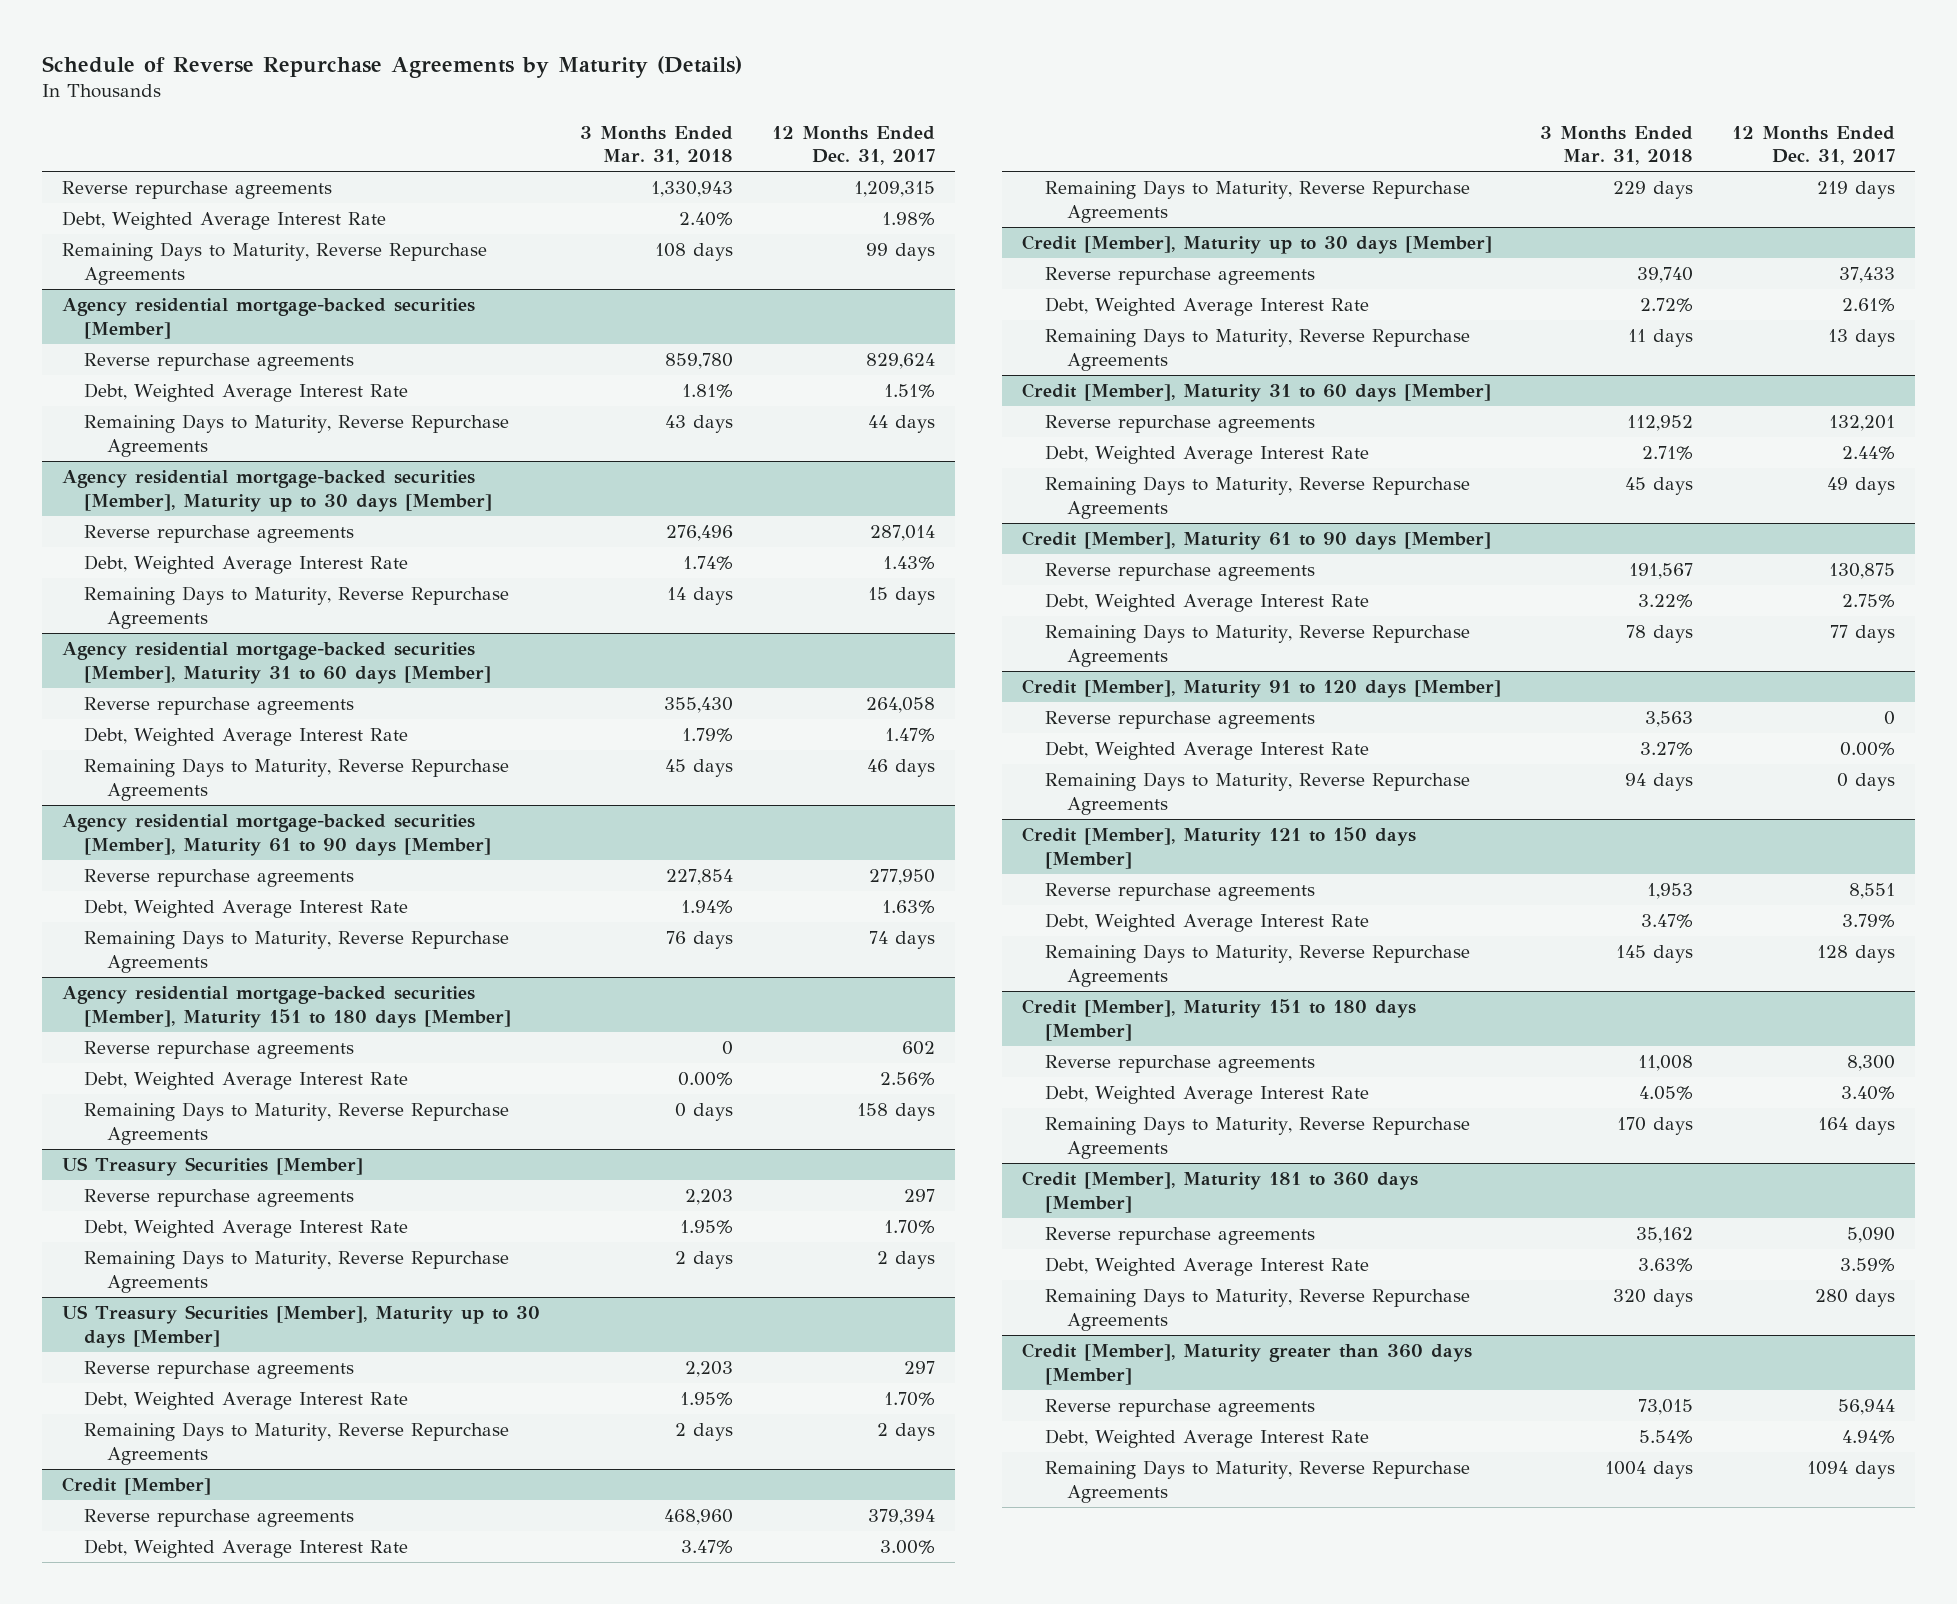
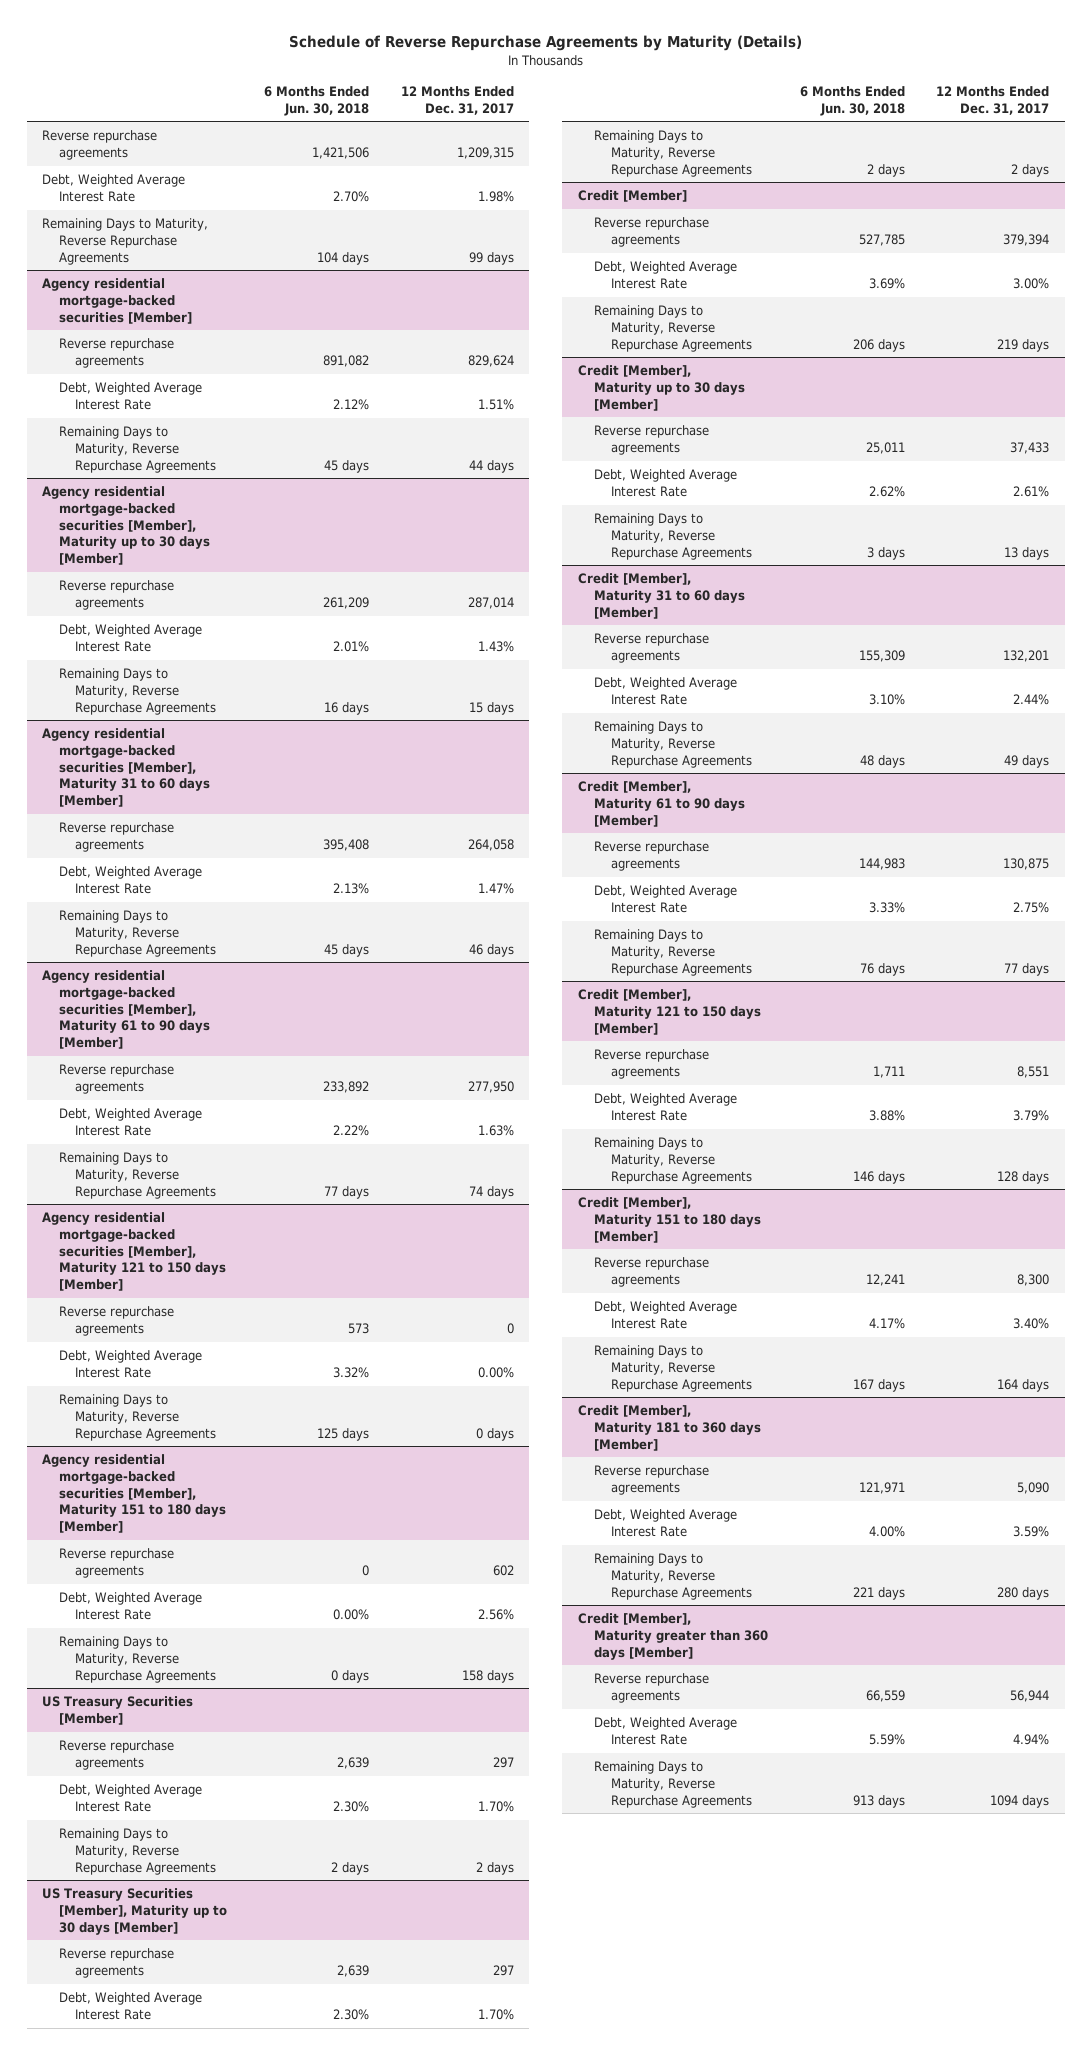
- | 3 Months Ended Mar. 31, 2018 | 12 Months Ended Dec. 31, 2017
+ | 6 Months Ended Jun. 30, 2018 | 12 Months Ended Dec. 31, 2017
+ Agency residential mortgage-backed securities [Member], Maturity 121 to 150 days [Member]
+ Reverse repurchase agreements | 573 | 0
+ Debt, Weighted Average Interest Rate | 3.32% | 0.00%
+ Remaining Days to Maturity, Reverse Repurchase Agreements | 125 days | 0 days
- Credit [Member], Maturity 91 to 120 days [Member]
- Reverse repurchase agreements | 3,563 | 0
- Debt, Weighted Average Interest Rate | 3.27% | 0.00%
- Remaining Days to Maturity, Reverse Repurchase Agreements | 94 days | 0 days

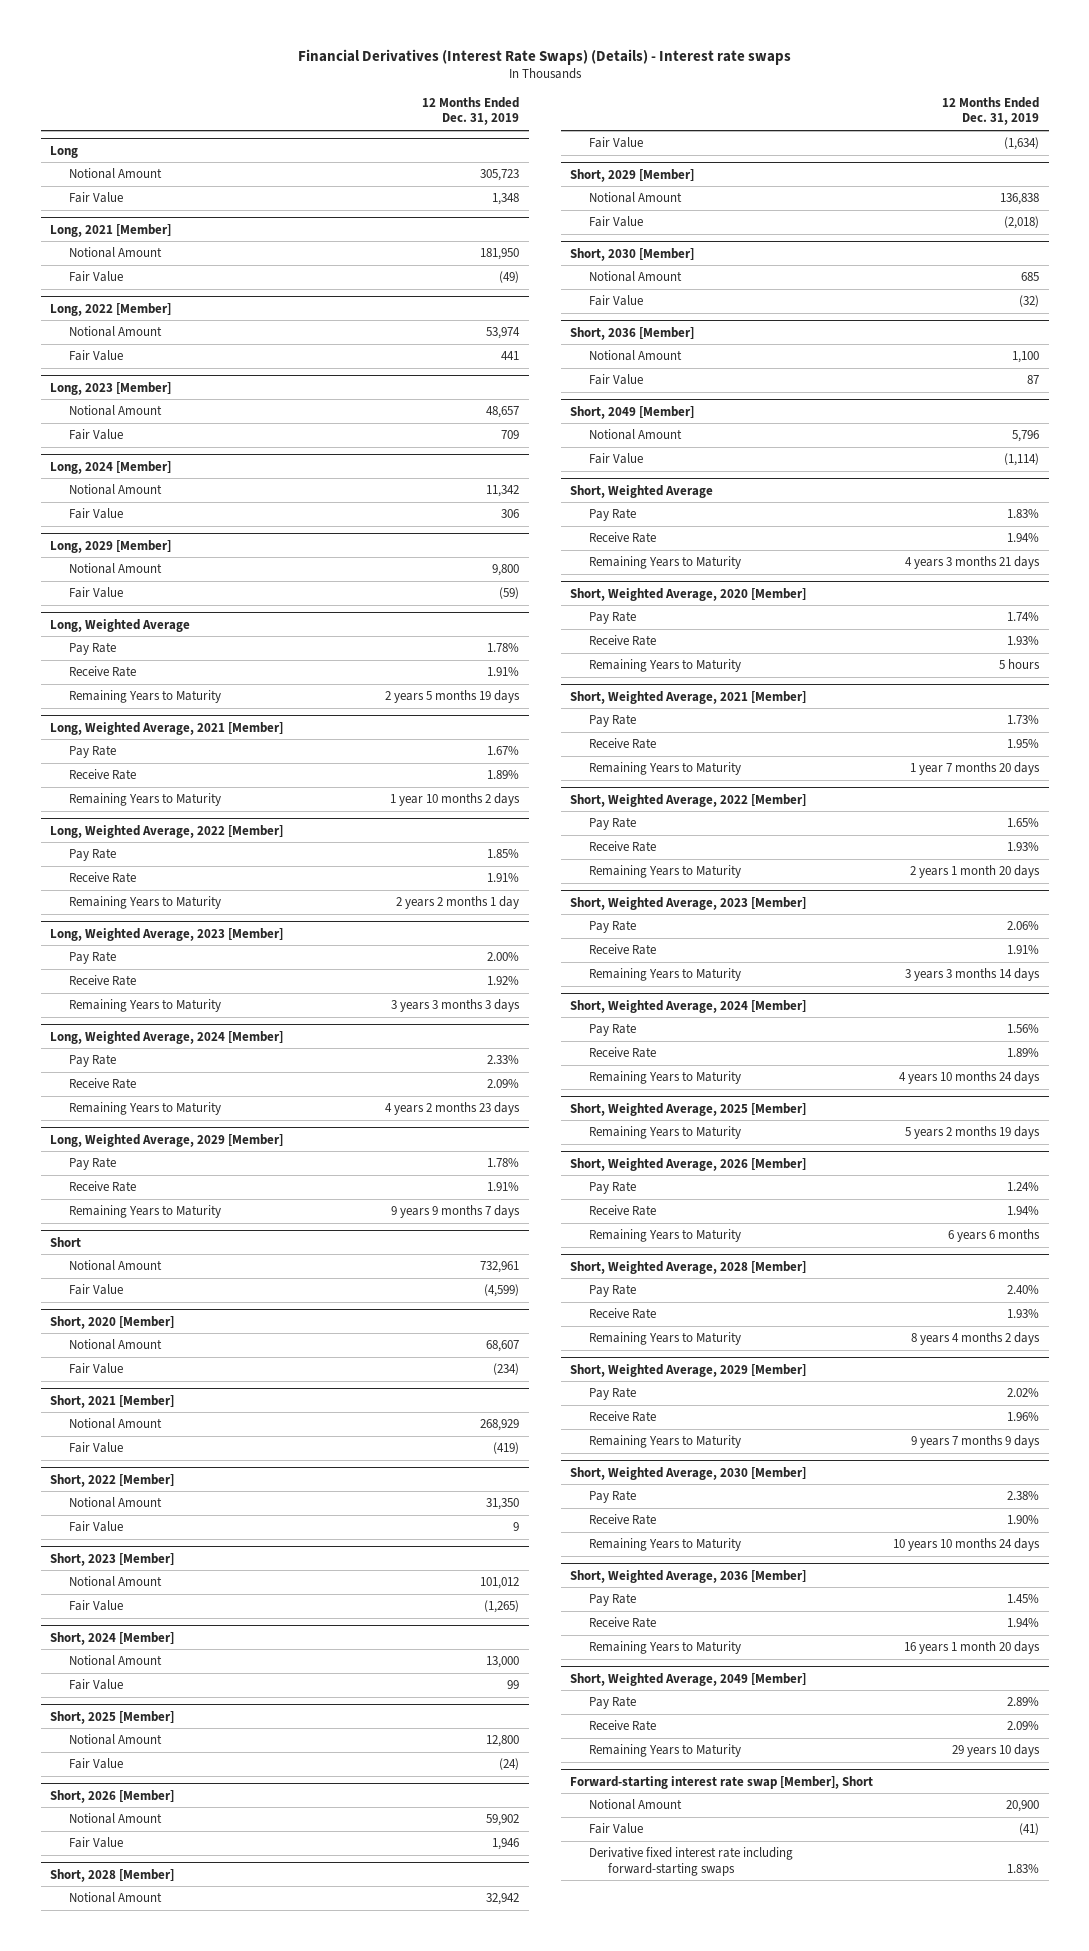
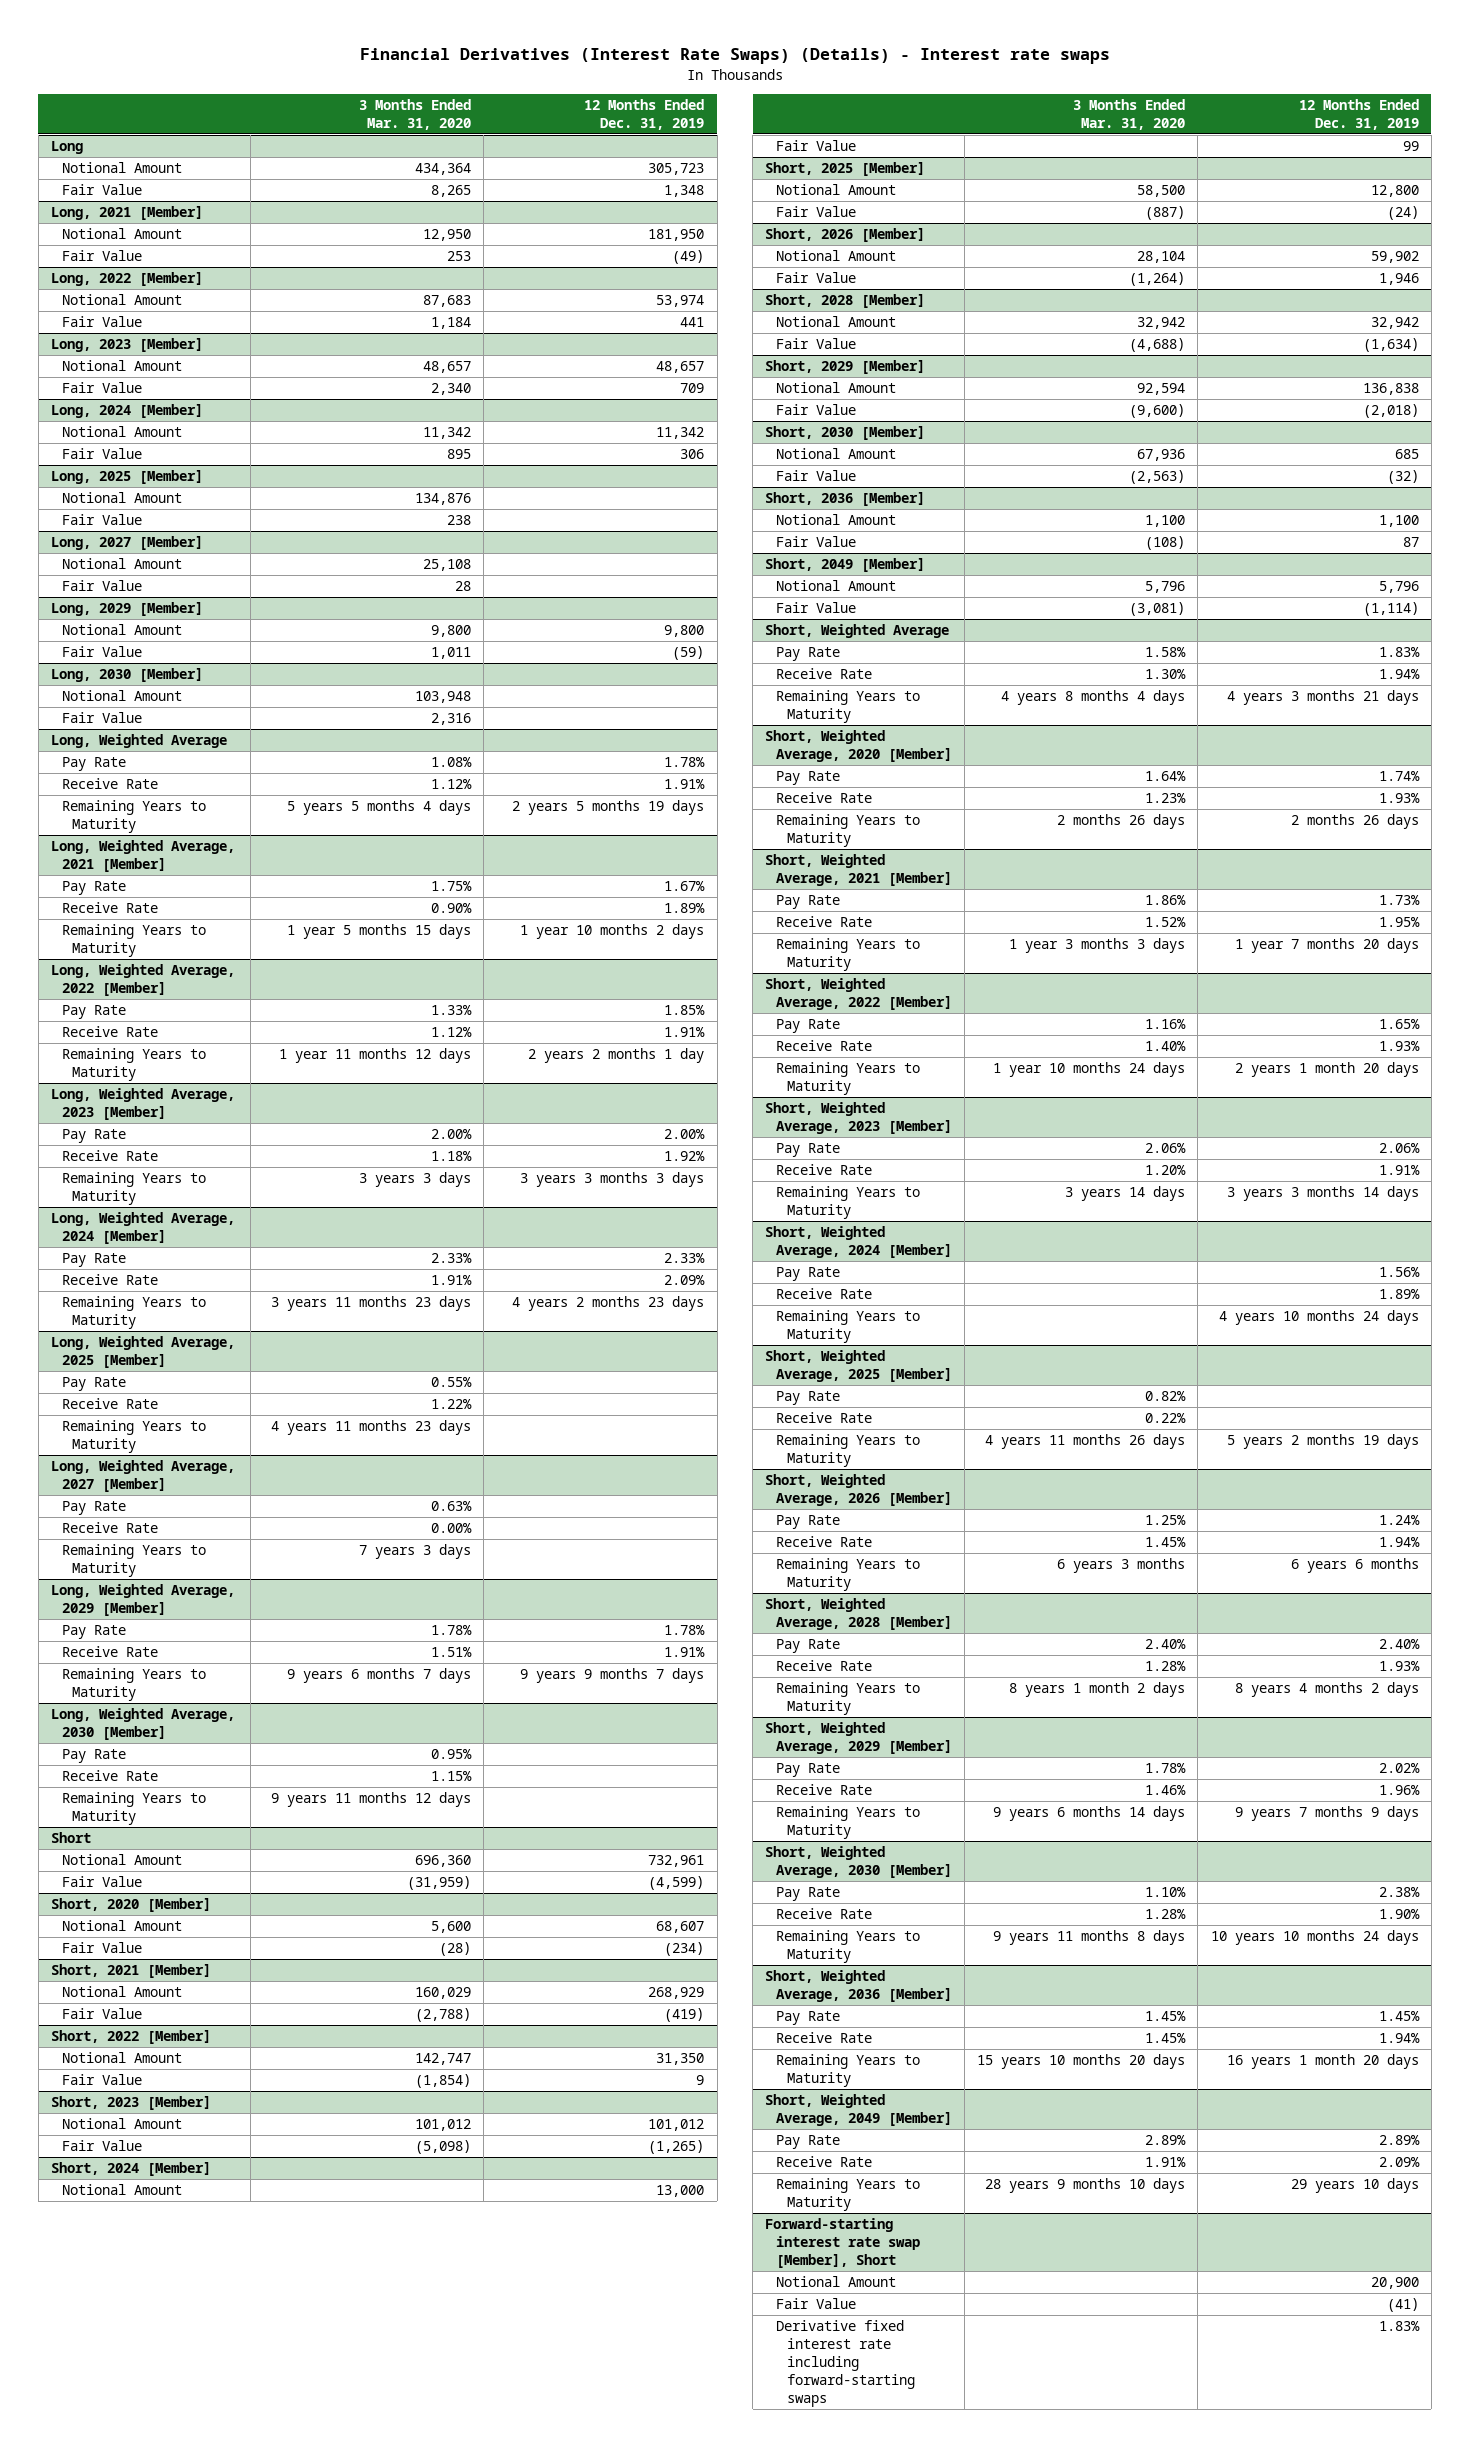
- | 12 Months Ended Dec. 31, 2019
+ | 3 Months Ended Mar. 31, 2020 | 12 Months Ended Dec. 31, 2019
+ Long, 2025 [Member]
+ Notional Amount | 134,876 |
+ Fair Value | 238 |
+ Long, 2027 [Member]
+ Notional Amount | 25,108 |
+ Fair Value | 28 |
+ Long, 2030 [Member]
+ Notional Amount | 103,948 |
+ Fair Value | 2,316 |
+ Long, Weighted Average, 2025 [Member]
+ Pay Rate | 0.55% |
+ Receive Rate | 1.22% |
+ Remaining Years to Maturity | 4 years 11 months 23 days |
+ Long, Weighted Average, 2027 [Member]
+ Pay Rate | 0.63% |
+ Receive Rate | 0.00% |
+ Remaining Years to Maturity | 7 years 3 days |
+ Long, Weighted Average, 2030 [Member]
+ Pay Rate | 0.95% |
+ Receive Rate | 1.15% |
+ Remaining Years to Maturity | 9 years 11 months 12 days |
@ Short, Weighted Average, 2020 [Member]
- Remaining Years to Maturity | 5 hours
+ Remaining Years to Maturity | 2 months 26 days | 2 months 26 days
@ Short, Weighted Average, 2025 [Member]
+ Pay Rate | 0.82% |
+ Receive Rate | 0.22% |

